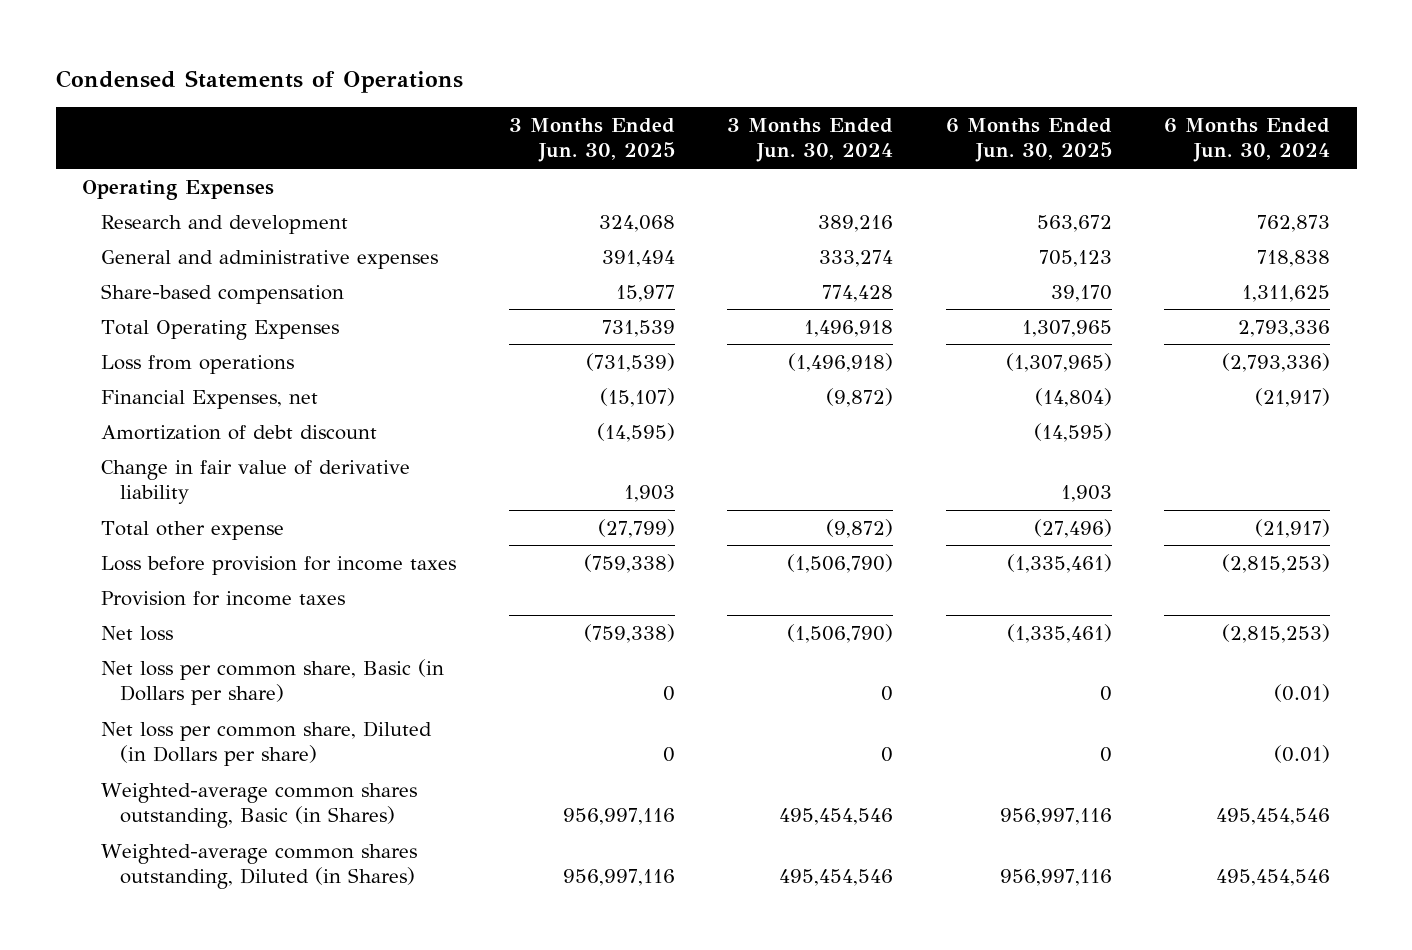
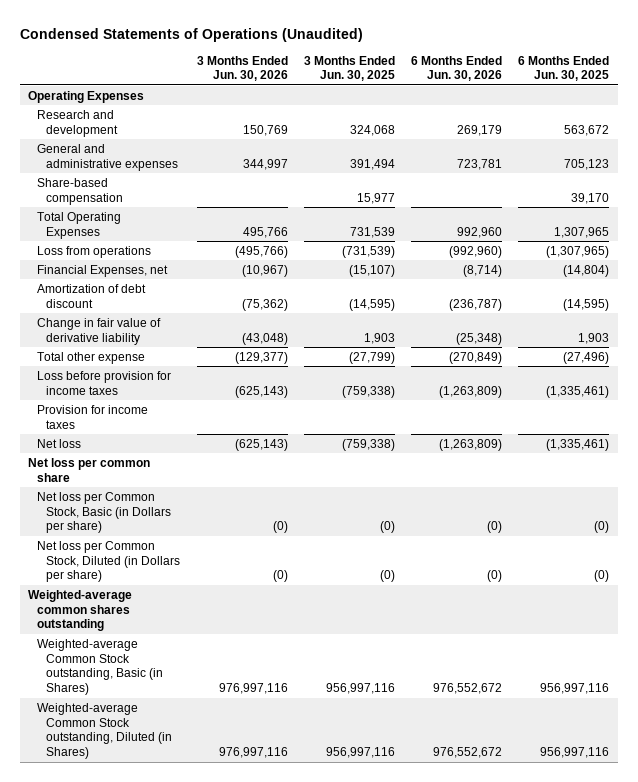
- Condensed Statements of Operations
+ Condensed Statements of Operations (Unaudited)
- | 3 Months Ended Jun. 30, 2025 | 3 Months Ended Jun. 30, 2024 | 6 Months Ended Jun. 30, 2025 | 6 Months Ended Jun. 30, 2024
+ | 3 Months Ended Jun. 30, 2026 | 3 Months Ended Jun. 30, 2025 | 6 Months Ended Jun. 30, 2026 | 6 Months Ended Jun. 30, 2025
- Net loss per common share, Basic (in Dollars per share) | 0 | 0 | 0 | (0.01)
- Net loss per common share, Diluted (in Dollars per share) | 0 | 0 | 0 | (0.01)
- Weighted-average common shares outstanding, Basic (in Shares) | 956,997,116 | 495,454,546 | 956,997,116 | 495,454,546
- Weighted-average common shares outstanding, Diluted (in Shares) | 956,997,116 | 495,454,546 | 956,997,116 | 495,454,546
+ Net loss per common share
+ Net loss per Common Stock, Basic (in Dollars per share) | (0) | (0) | (0) | (0)
+ Net loss per Common Stock, Diluted (in Dollars per share) | (0) | (0) | (0) | (0)
+ Weighted-average common shares outstanding
+ Weighted-average Common Stock outstanding, Basic (in Shares) | 976,997,116 | 956,997,116 | 976,552,672 | 956,997,116
+ Weighted-average Common Stock outstanding, Diluted (in Shares) | 976,997,116 | 956,997,116 | 976,552,672 | 956,997,116

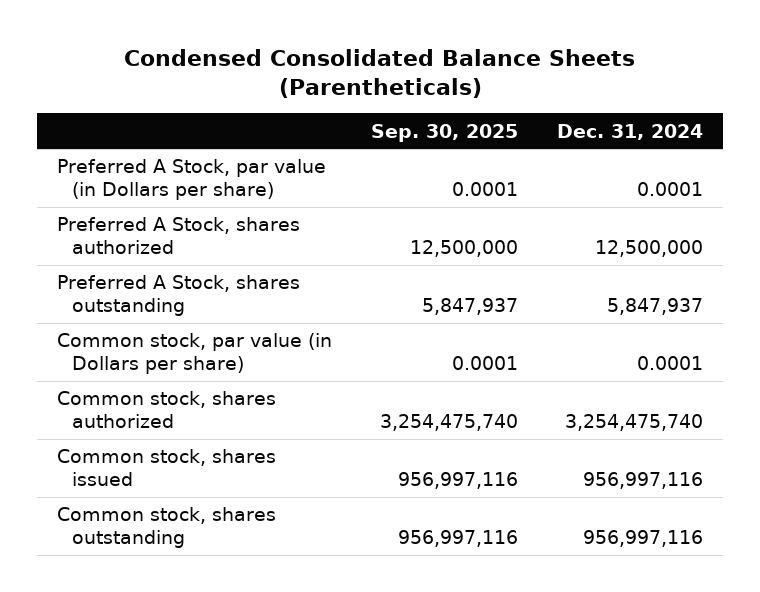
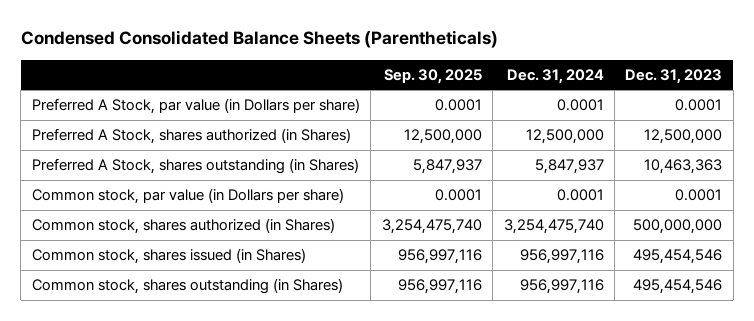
- | Sep. 30, 2025 | Dec. 31, 2024
+ | Sep. 30, 2025 | Dec. 31, 2024 | Dec. 31, 2023
- Preferred A Stock, shares authorized | 12,500,000 | 12,500,000
- Preferred A Stock, shares outstanding | 5,847,937 | 5,847,937
+ Preferred A Stock, shares authorized (in Shares) | 12,500,000 | 12,500,000 | 12,500,000
+ Preferred A Stock, shares outstanding (in Shares) | 5,847,937 | 5,847,937 | 10,463,363
- Common stock, shares authorized | 3,254,475,740 | 3,254,475,740
- Common stock, shares issued | 956,997,116 | 956,997,116
- Common stock, shares outstanding | 956,997,116 | 956,997,116
+ Common stock, shares authorized (in Shares) | 3,254,475,740 | 3,254,475,740 | 500,000,000
+ Common stock, shares issued (in Shares) | 956,997,116 | 956,997,116 | 495,454,546
+ Common stock, shares outstanding (in Shares) | 956,997,116 | 956,997,116 | 495,454,546

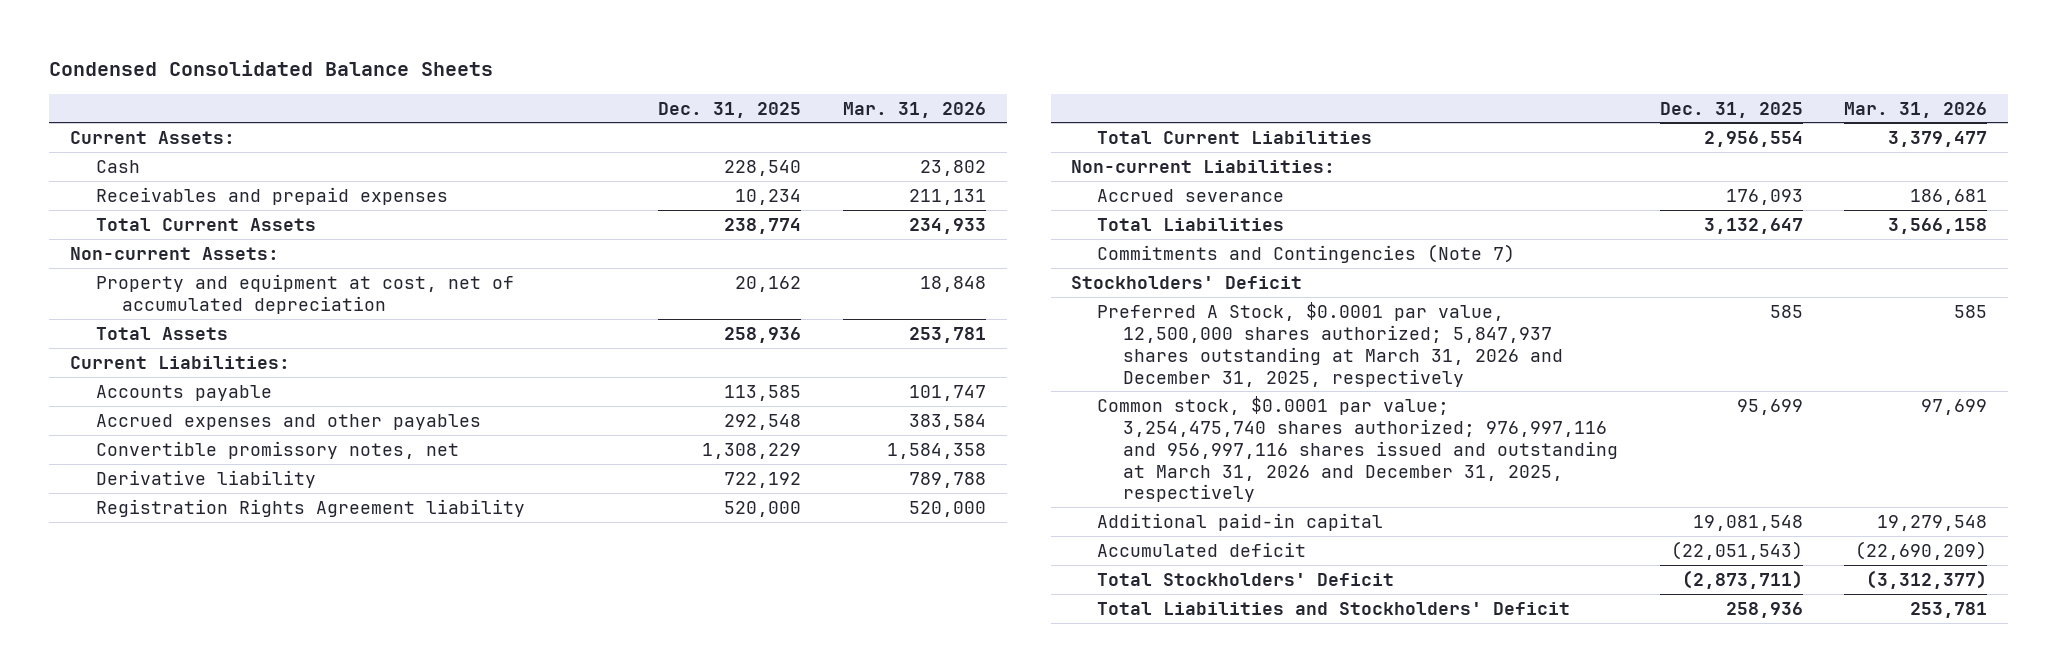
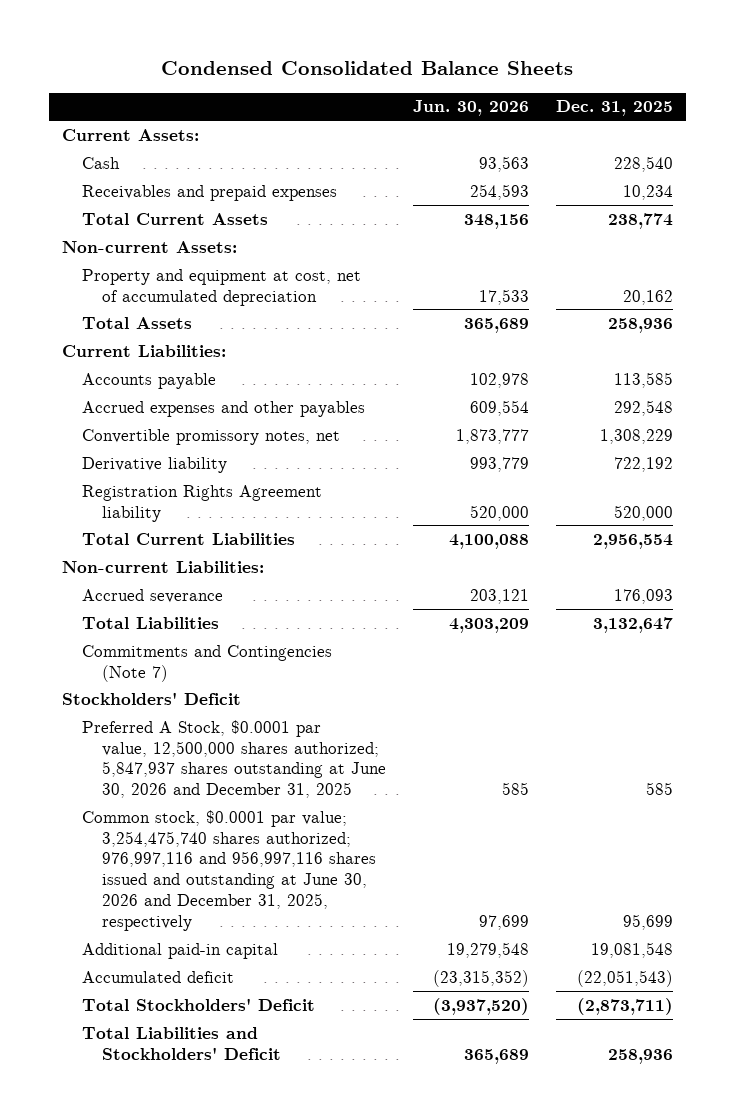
- | Dec. 31, 2025 | Mar. 31, 2026
+ | Jun. 30, 2026 | Dec. 31, 2025
- Preferred A Stock, $0.0001 par value, 12,500,000 shares authorized; 5,847,937 shares outstanding at March 31, 2026 and December 31, 2025, respectively | 585 | 585
- Common stock, $0.0001 par value; 3,254,475,740 shares authorized; 976,997,116 and 956,997,116 shares issued and outstanding at March 31, 2026 and December 31, 2025, respectively | 95,699 | 97,699
+ Preferred A Stock, $0.0001 par value, 12,500,000 shares authorized; 5,847,937 shares outstanding at June 30, 2026 and December 31, 2025 | 585 | 585
+ Common stock, $0.0001 par value; 3,254,475,740 shares authorized; 976,997,116 and 956,997,116 shares issued and outstanding at June 30, 2026 and December 31, 2025, respectively | 97,699 | 95,699

